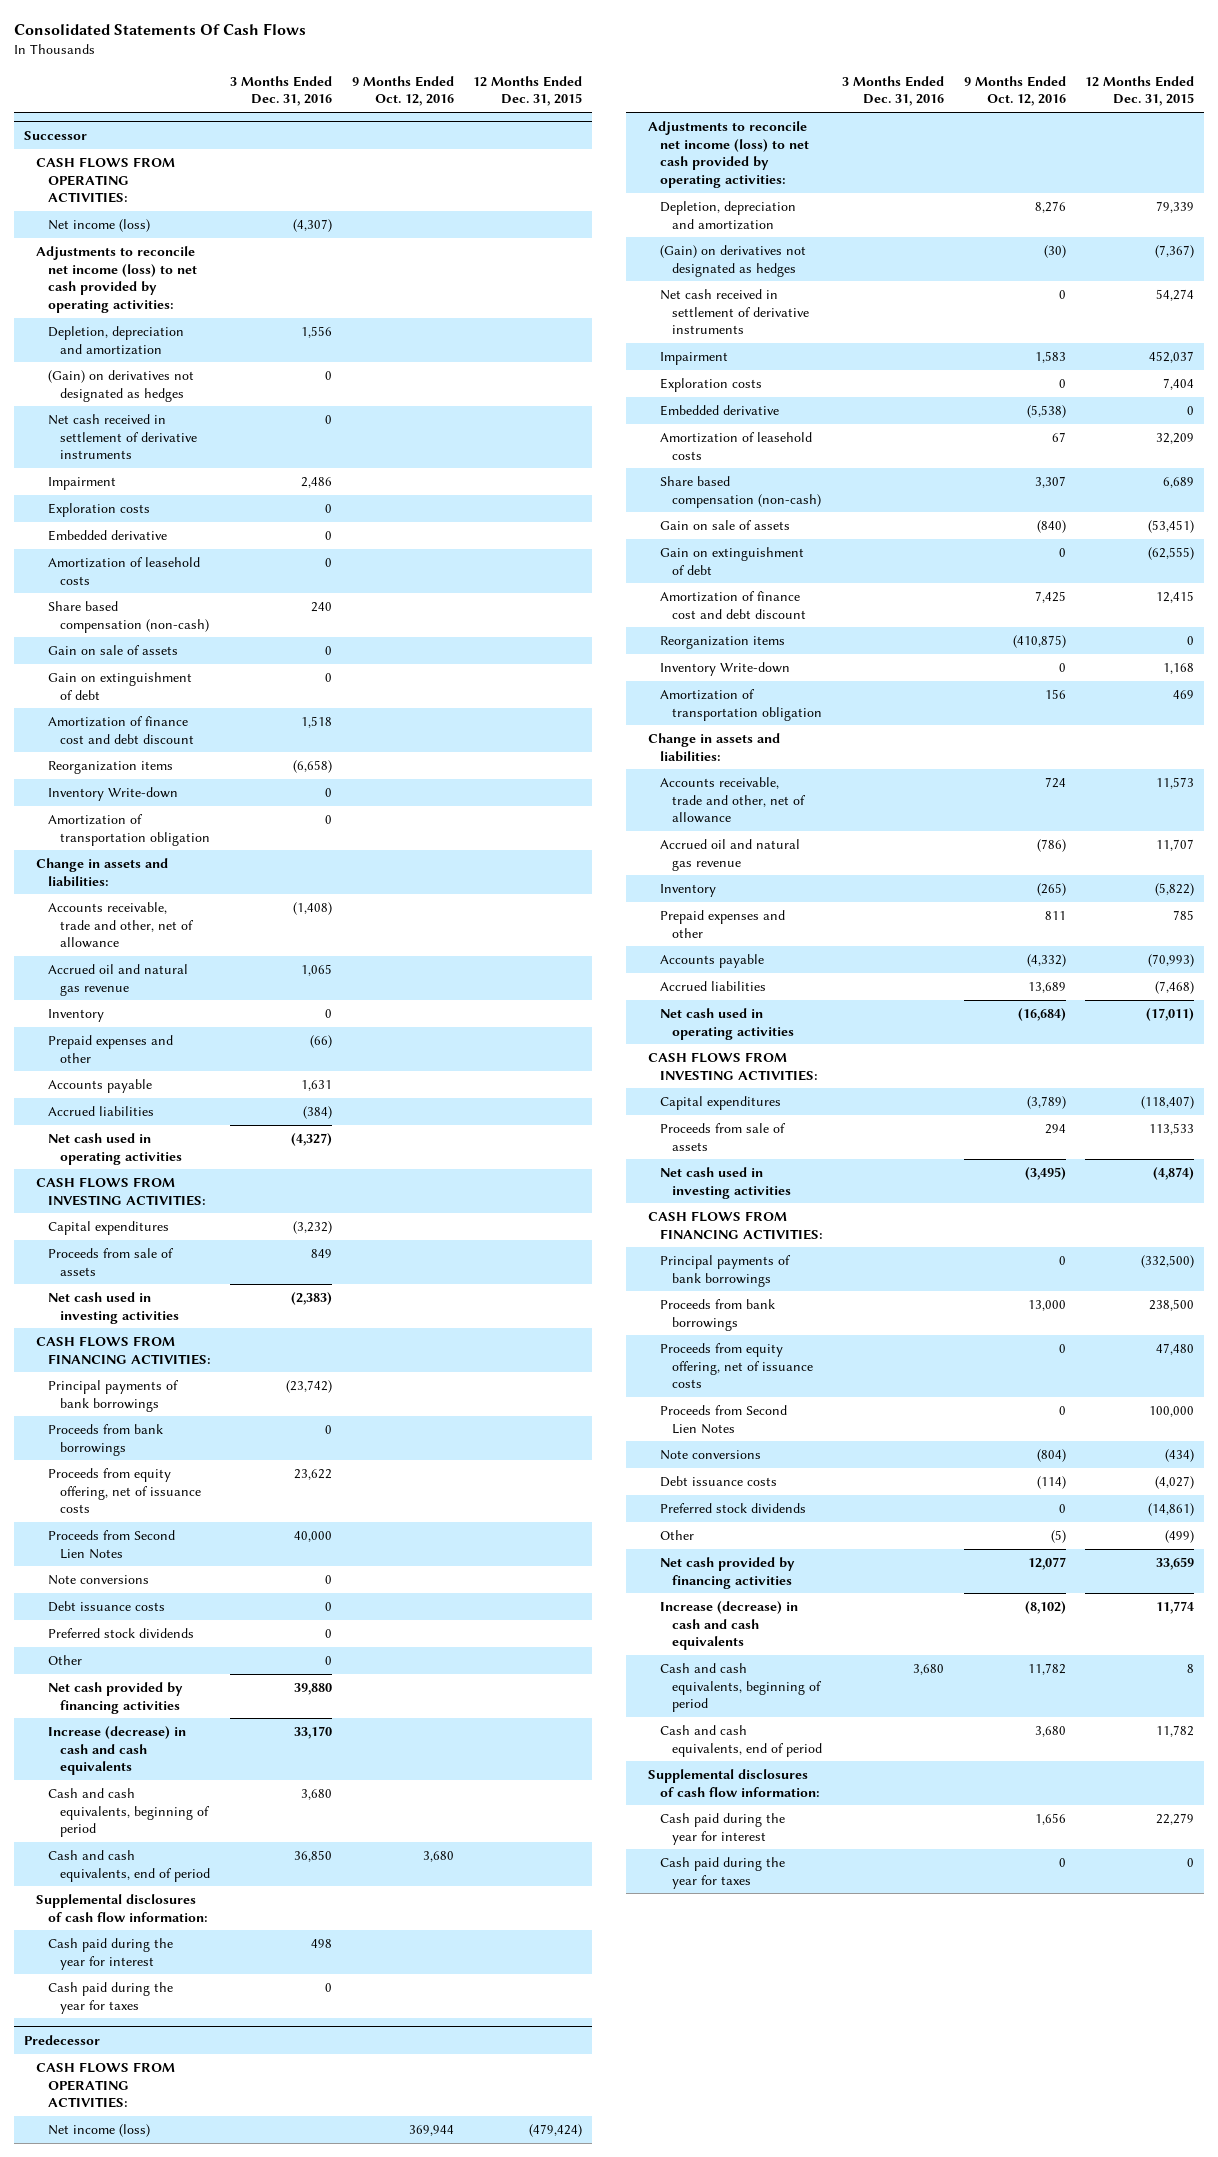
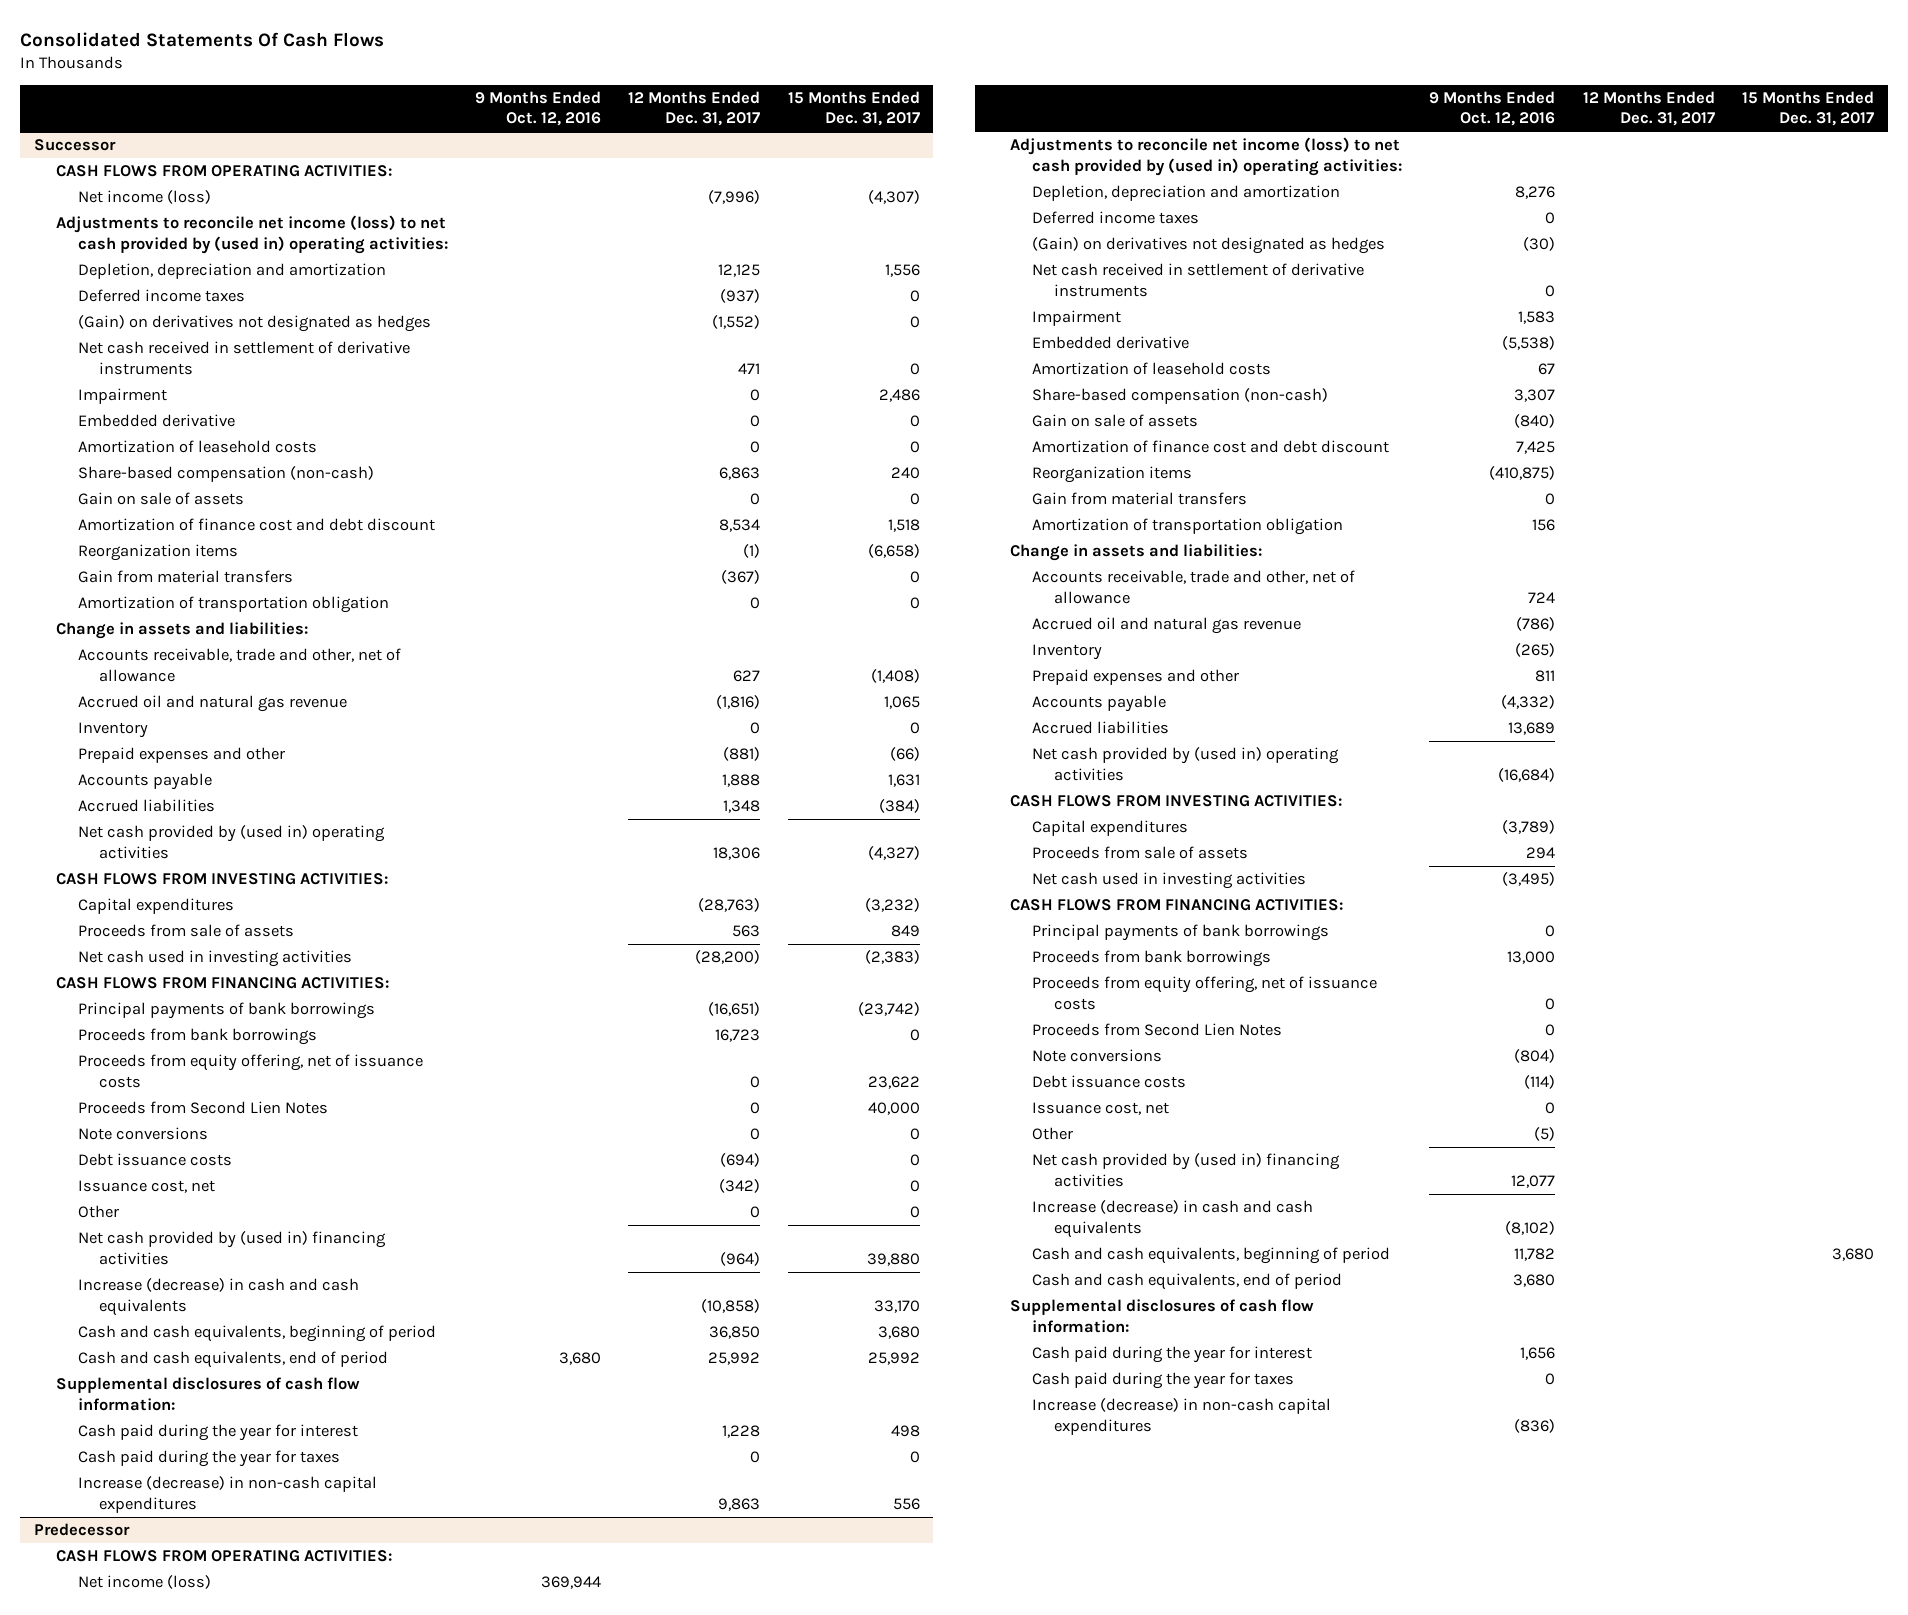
- | 3 Months Ended Dec. 31, 2016 | 9 Months Ended Oct. 12, 2016 | 12 Months Ended Dec. 31, 2015
+ | 9 Months Ended Oct. 12, 2016 | 12 Months Ended Dec. 31, 2017 | 15 Months Ended Dec. 31, 2017
@ Successor
- Adjustments to reconcile net income (loss) to net cash provided by operating activities:
+ Adjustments to reconcile net income (loss) to net cash provided by (used in) operating activities:
+ Deferred income taxes | | (937) | 0
- Exploration costs | 0 | |
- Share based compensation (non-cash) | 240 | |
+ Share-based compensation (non-cash) | | 6,863 | 240
- Gain on extinguishment of debt | 0 | |
- Inventory Write-down | 0 | |
+ Gain from material transfers | | (367) | 0
- Net cash used in operating activities | (4,327) | |
+ Net cash provided by (used in) operating activities | | 18,306 | (4,327)
- Preferred stock dividends | 0 | |
+ Issuance cost, net | | (342) | 0
- Net cash provided by financing activities | 39,880 | |
+ Net cash provided by (used in) financing activities | | (964) | 39,880
+ Increase (decrease) in non-cash capital expenditures | | 9,863 | 556
@ Predecessor
- Adjustments to reconcile net income (loss) to net cash provided by operating activities:
+ Adjustments to reconcile net income (loss) to net cash provided by (used in) operating activities:
+ Deferred income taxes | 0 | |
- Exploration costs | | 0 | 7,404
- Share based compensation (non-cash) | | 3,307 | 6,689
+ Share-based compensation (non-cash) | 3,307 | |
- Gain on extinguishment of debt | | 0 | (62,555)
- Inventory Write-down | | 0 | 1,168
+ Gain from material transfers | 0 | |
- Net cash used in operating activities | | (16,684) | (17,011)
+ Net cash provided by (used in) operating activities | (16,684) | |
- Preferred stock dividends | | 0 | (14,861)
+ Issuance cost, net | 0 | |
- Net cash provided by financing activities | | 12,077 | 33,659
+ Net cash provided by (used in) financing activities | 12,077 | |
+ Increase (decrease) in non-cash capital expenditures | (836) | |

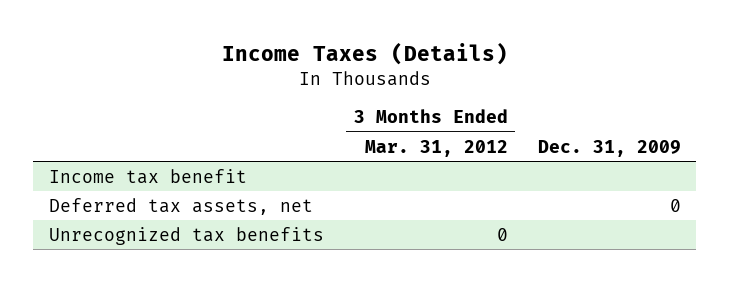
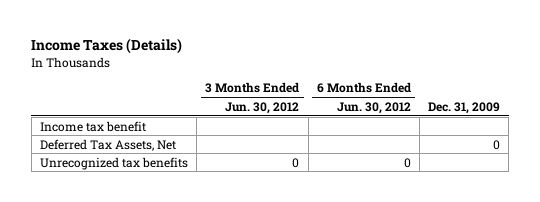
- | 3 Months Ended Mar. 31, 2012 | Dec. 31, 2009
+ | 3 Months Ended Jun. 30, 2012 | 6 Months Ended Jun. 30, 2012 | Dec. 31, 2009
- Deferred tax assets, net | | 0
+ Deferred Tax Assets, Net | | | 0

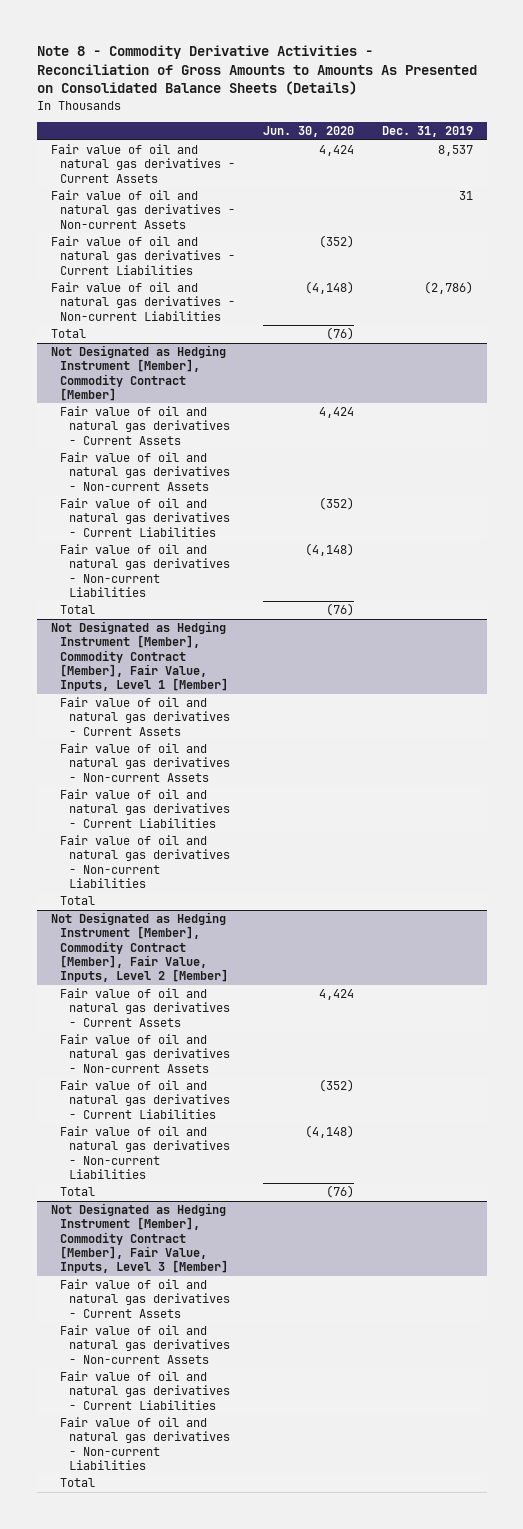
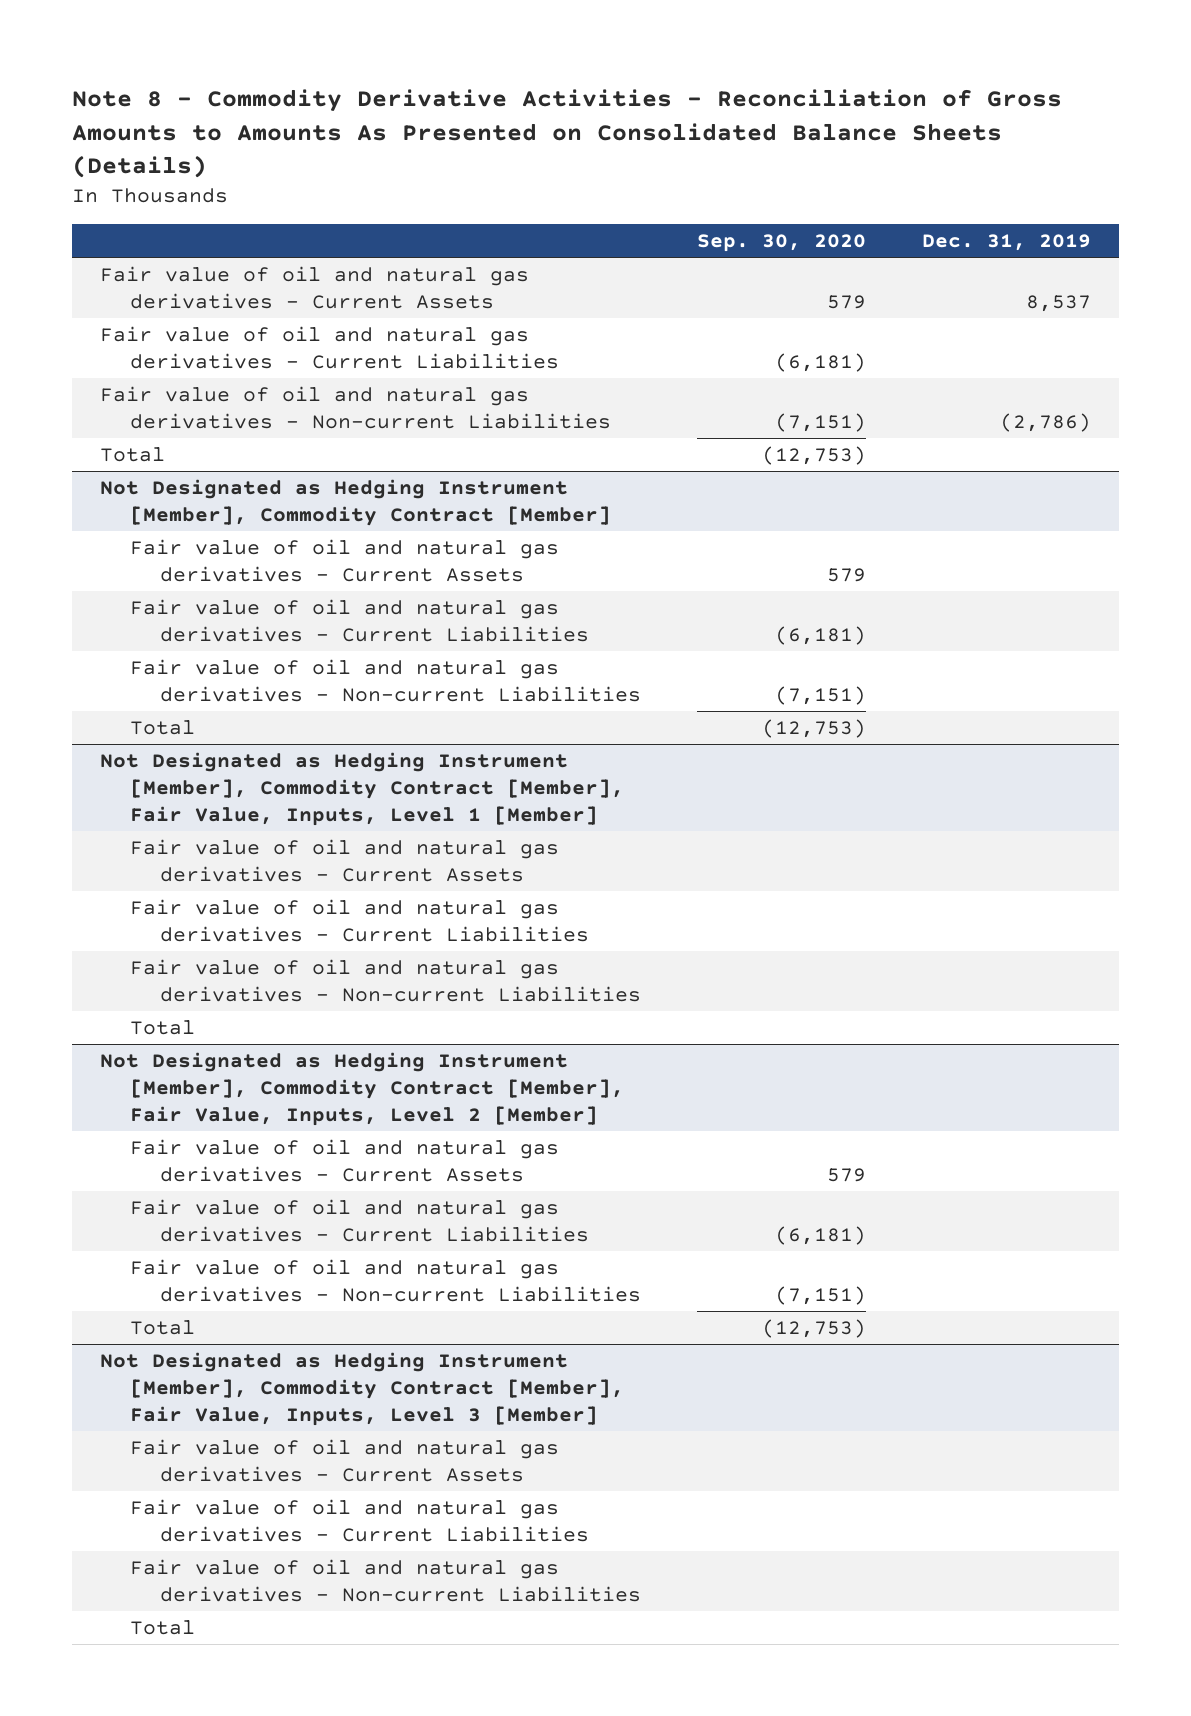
- | Jun. 30, 2020 | Dec. 31, 2019
+ | Sep. 30, 2020 | Dec. 31, 2019
- Fair value of oil and natural gas derivatives - Non-current Assets | | 31
@ Not Designated as Hedging Instrument [Member], Commodity Contract [Member]
- Fair value of oil and natural gas derivatives - Non-current Assets
@ Not Designated as Hedging Instrument [Member], Commodity Contract [Member], Fair Value, Inputs, Level 1 [Member]
- Fair value of oil and natural gas derivatives - Non-current Assets
@ Not Designated as Hedging Instrument [Member], Commodity Contract [Member], Fair Value, Inputs, Level 2 [Member]
- Fair value of oil and natural gas derivatives - Non-current Assets
@ Not Designated as Hedging Instrument [Member], Commodity Contract [Member], Fair Value, Inputs, Level 3 [Member]
- Fair value of oil and natural gas derivatives - Non-current Assets

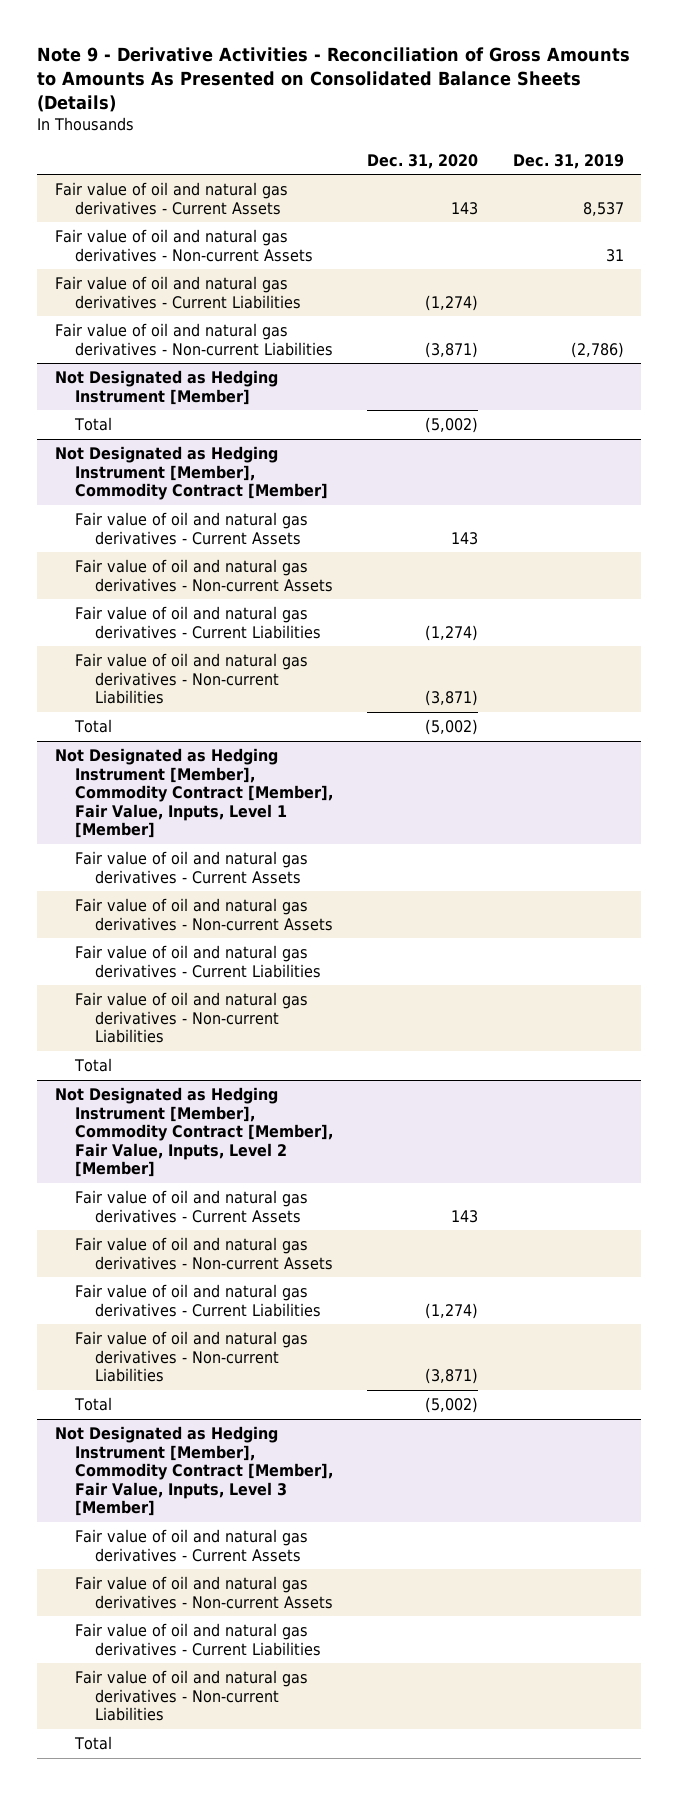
- Note 8 - Commodity Derivative Activities - Reconciliation of Gross Amounts to Amounts As Presented on Consolidated Balance Sheets (Details)
+ Note 9 - Derivative Activities - Reconciliation of Gross Amounts to Amounts As Presented on Consolidated Balance Sheets (Details)
- | Sep. 30, 2020 | Dec. 31, 2019
+ | Dec. 31, 2020 | Dec. 31, 2019
+ Fair value of oil and natural gas derivatives - Non-current Assets | | 31
- Total | (12,753) |
+ Not Designated as Hedging Instrument [Member]
+ Total | (5,002) |
@ Not Designated as Hedging Instrument [Member], Commodity Contract [Member]
+ Fair value of oil and natural gas derivatives - Non-current Assets
@ Not Designated as Hedging Instrument [Member], Commodity Contract [Member], Fair Value, Inputs, Level 1 [Member]
+ Fair value of oil and natural gas derivatives - Non-current Assets
@ Not Designated as Hedging Instrument [Member], Commodity Contract [Member], Fair Value, Inputs, Level 2 [Member]
+ Fair value of oil and natural gas derivatives - Non-current Assets
@ Not Designated as Hedging Instrument [Member], Commodity Contract [Member], Fair Value, Inputs, Level 3 [Member]
+ Fair value of oil and natural gas derivatives - Non-current Assets

